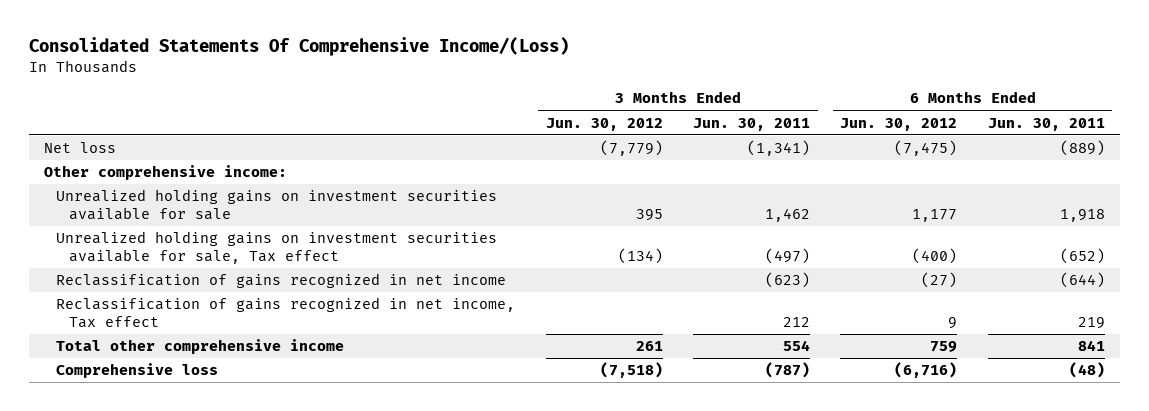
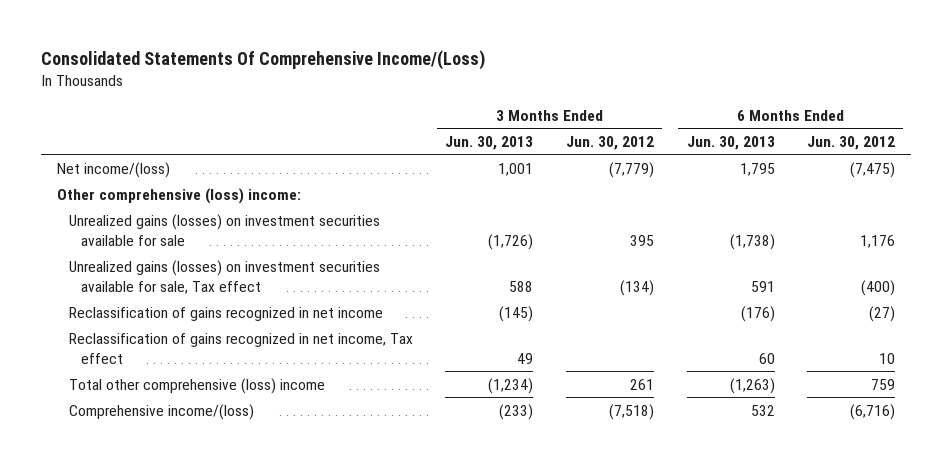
- | 3 Months Ended Jun. 30, 2012 | 3 Months Ended Jun. 30, 2011 | 6 Months Ended Jun. 30, 2012 | 6 Months Ended Jun. 30, 2011
+ | 3 Months Ended Jun. 30, 2013 | 3 Months Ended Jun. 30, 2012 | 6 Months Ended Jun. 30, 2013 | 6 Months Ended Jun. 30, 2012
- Net loss | (7,779) | (1,341) | (7,475) | (889)
- Other comprehensive income:
- Unrealized holding gains on investment securities available for sale | 395 | 1,462 | 1,177 | 1,918
- Unrealized holding gains on investment securities available for sale, Tax effect | (134) | (497) | (400) | (652)
+ Net income/(loss) | 1,001 | (7,779) | 1,795 | (7,475)
+ Other comprehensive (loss) income:
+ Unrealized gains (losses) on investment securities available for sale | (1,726) | 395 | (1,738) | 1,176
+ Unrealized gains (losses) on investment securities available for sale, Tax effect | 588 | (134) | 591 | (400)
- Reclassification of gains recognized in net income, Tax effect | | 212 | 9 | 219
- Total other comprehensive income | 261 | 554 | 759 | 841
- Comprehensive loss | (7,518) | (787) | (6,716) | (48)
+ Reclassification of gains recognized in net income, Tax effect | 49 | | 60 | 10
+ Total other comprehensive (loss) income | (1,234) | 261 | (1,263) | 759
+ Comprehensive income/(loss) | (233) | (7,518) | 532 | (6,716)

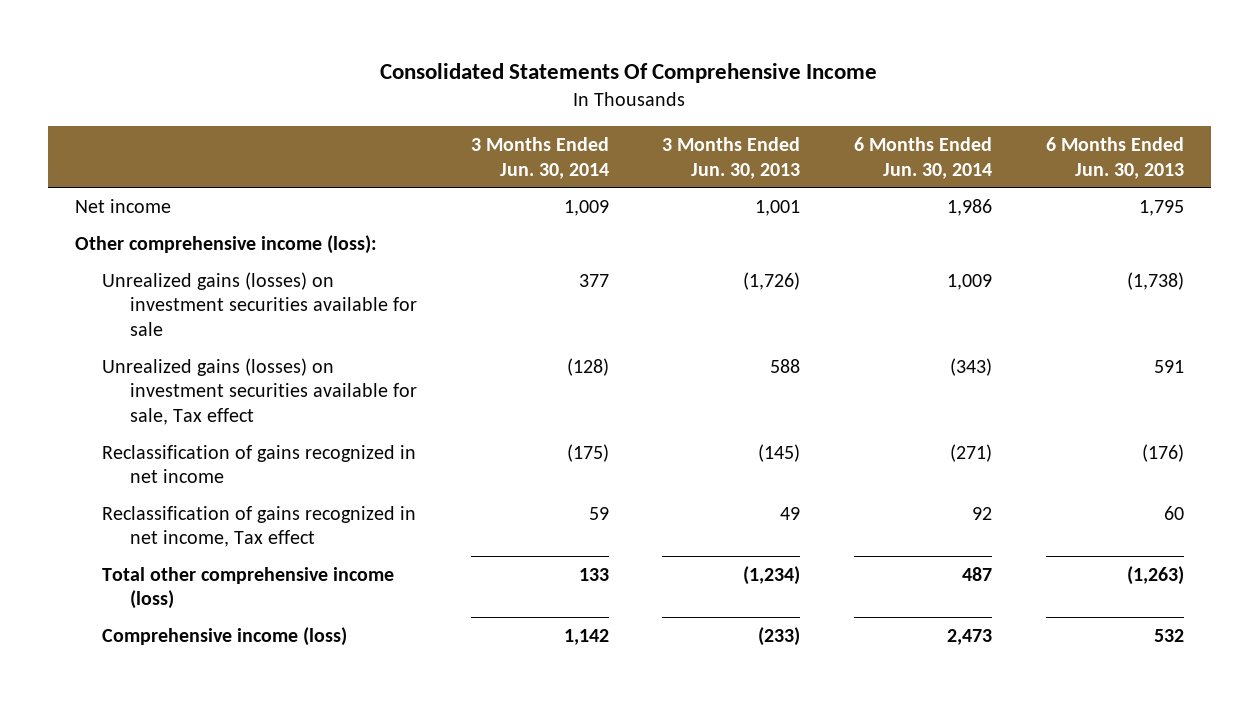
- Consolidated Statements Of Comprehensive Income/(Loss)
+ Consolidated Statements Of Comprehensive Income
- | 3 Months Ended Jun. 30, 2013 | 3 Months Ended Jun. 30, 2012 | 6 Months Ended Jun. 30, 2013 | 6 Months Ended Jun. 30, 2012
+ | 3 Months Ended Jun. 30, 2014 | 3 Months Ended Jun. 30, 2013 | 6 Months Ended Jun. 30, 2014 | 6 Months Ended Jun. 30, 2013
- Net income/(loss) | 1,001 | (7,779) | 1,795 | (7,475)
- Other comprehensive (loss) income:
+ Net income | 1,009 | 1,001 | 1,986 | 1,795
+ Other comprehensive income (loss):
- Total other comprehensive (loss) income | (1,234) | 261 | (1,263) | 759
- Comprehensive income/(loss) | (233) | (7,518) | 532 | (6,716)
+ Total other comprehensive income (loss) | 133 | (1,234) | 487 | (1,263)
+ Comprehensive income (loss) | 1,142 | (233) | 2,473 | 532

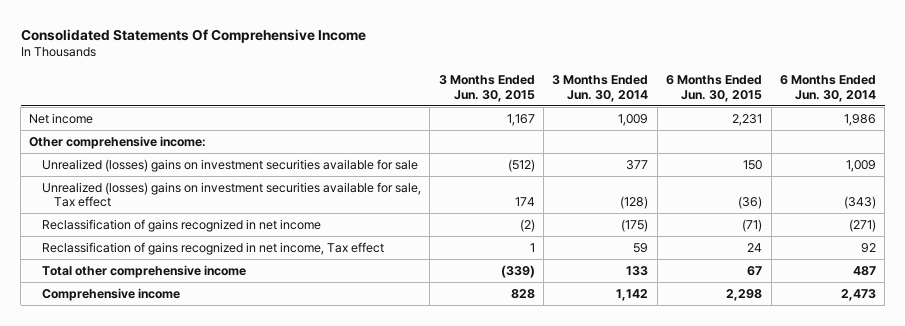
- | 3 Months Ended Jun. 30, 2014 | 3 Months Ended Jun. 30, 2013 | 6 Months Ended Jun. 30, 2014 | 6 Months Ended Jun. 30, 2013
+ | 3 Months Ended Jun. 30, 2015 | 3 Months Ended Jun. 30, 2014 | 6 Months Ended Jun. 30, 2015 | 6 Months Ended Jun. 30, 2014
- Other comprehensive income (loss):
- Unrealized gains (losses) on investment securities available for sale | 377 | (1,726) | 1,009 | (1,738)
- Unrealized gains (losses) on investment securities available for sale, Tax effect | (128) | 588 | (343) | 591
+ Other comprehensive income:
+ Unrealized (losses) gains on investment securities available for sale | (512) | 377 | 150 | 1,009
+ Unrealized (losses) gains on investment securities available for sale, Tax effect | 174 | (128) | (36) | (343)
- Total other comprehensive income (loss) | 133 | (1,234) | 487 | (1,263)
- Comprehensive income (loss) | 1,142 | (233) | 2,473 | 532
+ Total other comprehensive income | (339) | 133 | 67 | 487
+ Comprehensive income | 828 | 1,142 | 2,298 | 2,473

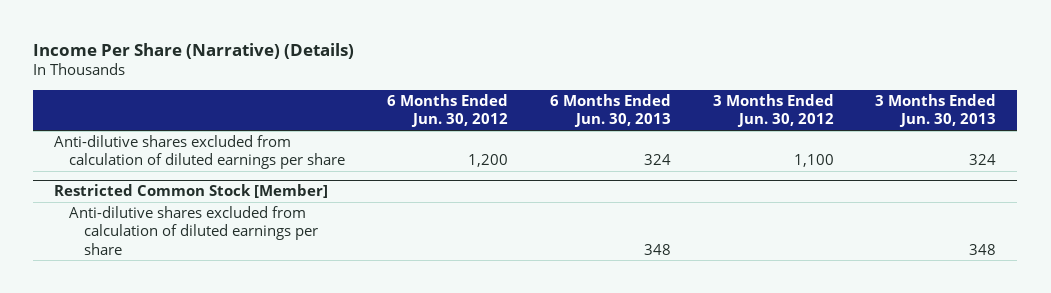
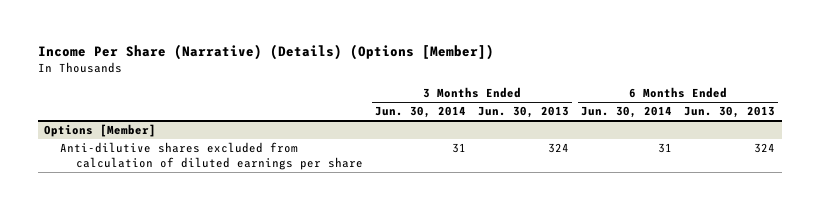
- Income Per Share (Narrative) (Details)
+ Income Per Share (Narrative) (Details) (Options [Member])
- | 6 Months Ended Jun. 30, 2012 | 6 Months Ended Jun. 30, 2013 | 3 Months Ended Jun. 30, 2012 | 3 Months Ended Jun. 30, 2013
+ | 3 Months Ended Jun. 30, 2014 | 3 Months Ended Jun. 30, 2013 | 6 Months Ended Jun. 30, 2014 | 6 Months Ended Jun. 30, 2013
+ Options [Member]
- Restricted Common Stock [Member]
- Anti-dilutive shares excluded from calculation of diluted earnings per share | | 348 | | 348

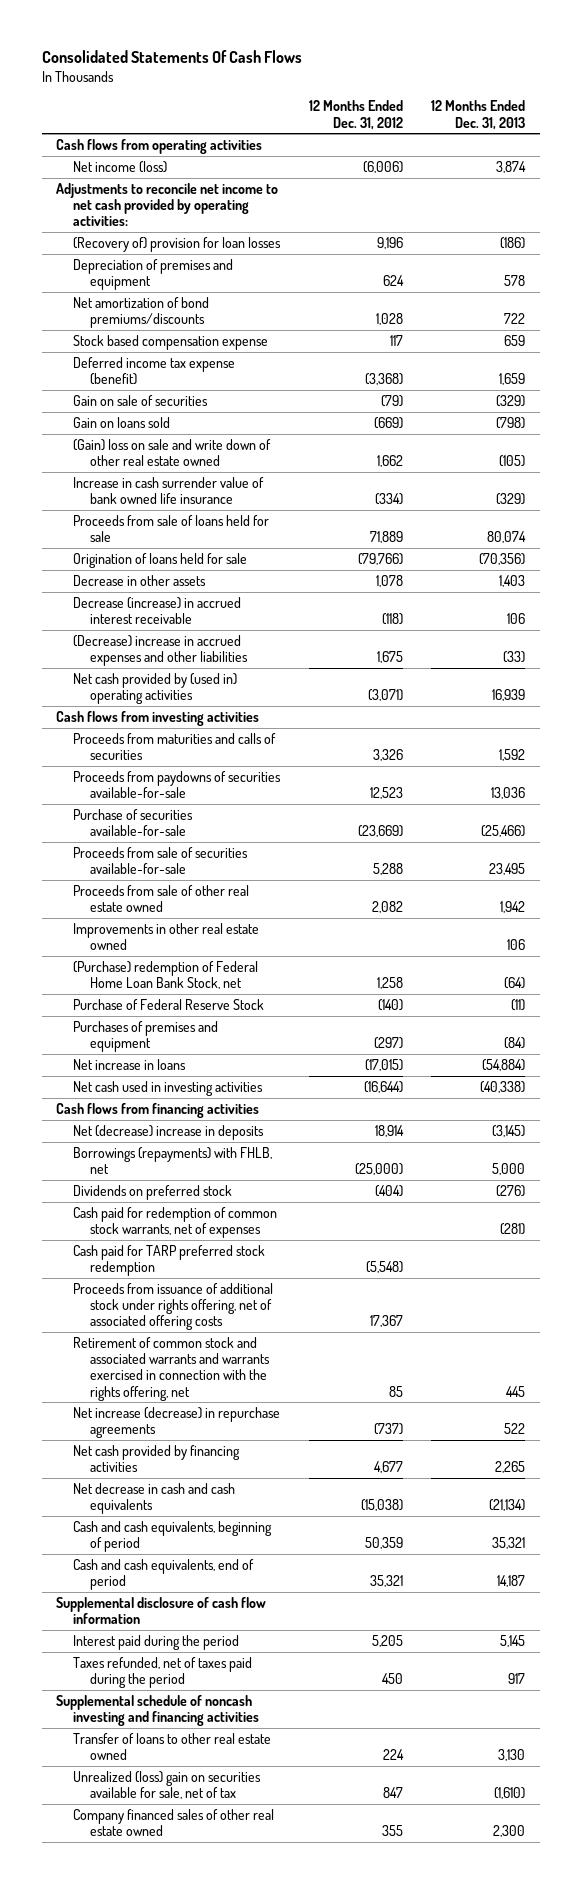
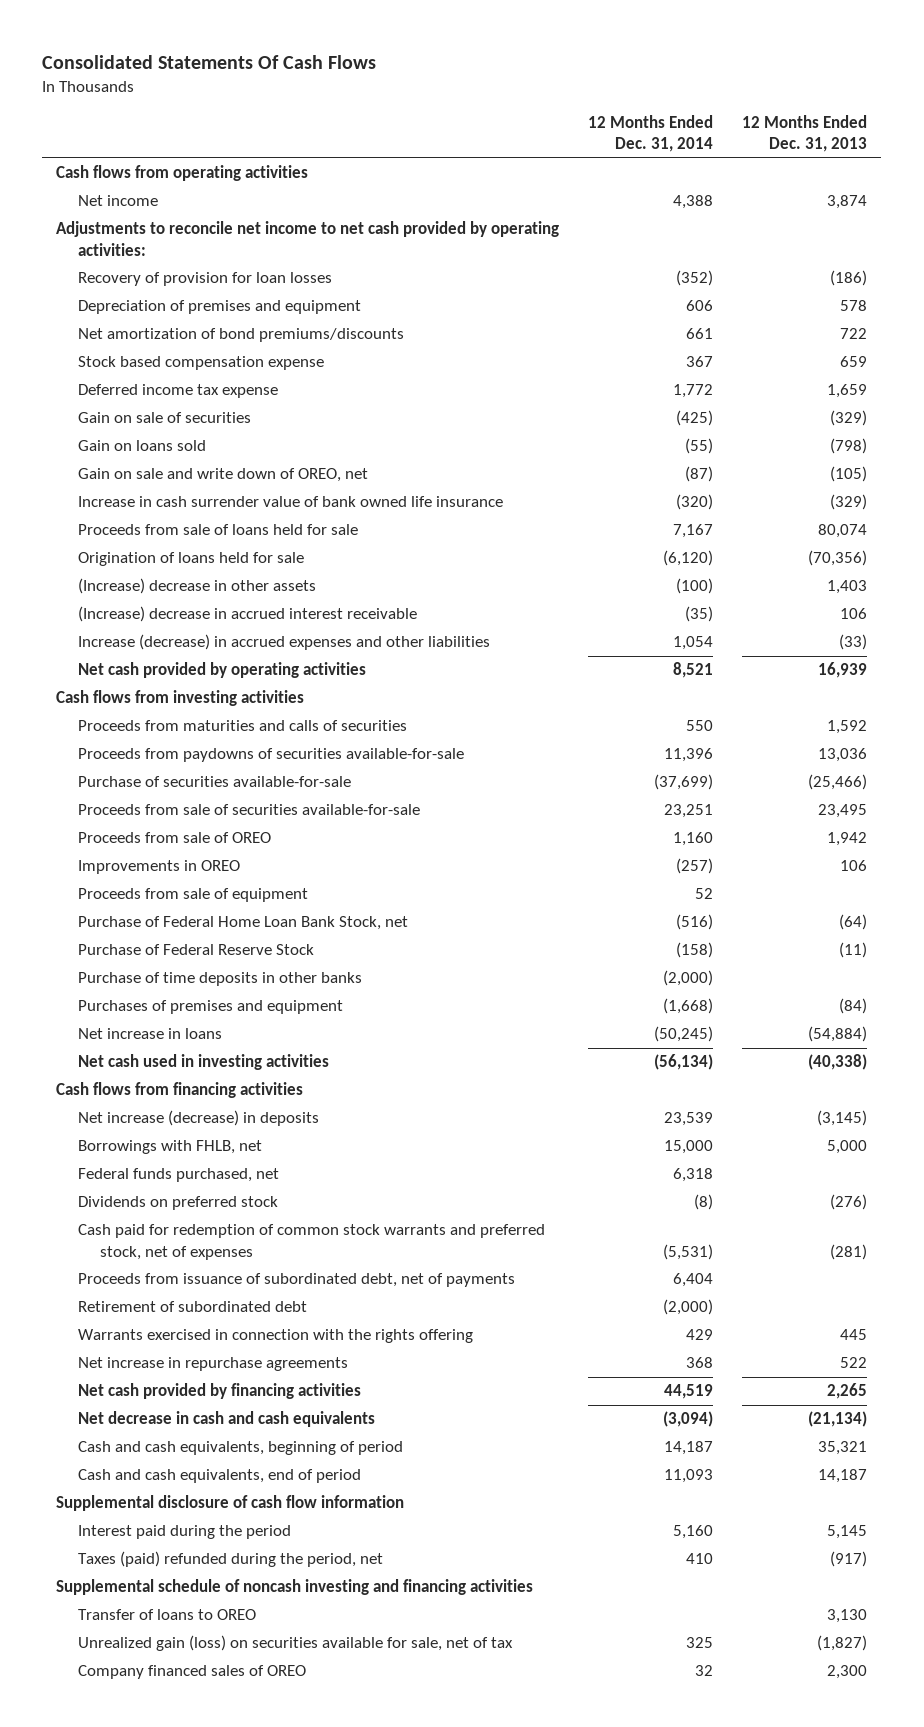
- | 12 Months Ended Dec. 31, 2012 | 12 Months Ended Dec. 31, 2013
+ | 12 Months Ended Dec. 31, 2014 | 12 Months Ended Dec. 31, 2013
- Net income (loss) | (6,006) | 3,874
+ Net income | 4,388 | 3,874
- (Recovery of) provision for loan losses | 9,196 | (186)
+ Recovery of provision for loan losses | (352) | (186)
- Deferred income tax expense (benefit) | (3,368) | 1,659
+ Deferred income tax expense | 1,772 | 1,659
- (Gain) loss on sale and write down of other real estate owned | 1,662 | (105)
+ Gain on sale and write down of OREO, net | (87) | (105)
- Decrease in other assets | 1,078 | 1,403
- Decrease (increase) in accrued interest receivable | (118) | 106
- (Decrease) increase in accrued expenses and other liabilities | 1,675 | (33)
- Net cash provided by (used in) operating activities | (3,071) | 16,939
+ (Increase) decrease in other assets | (100) | 1,403
+ (Increase) decrease in accrued interest receivable | (35) | 106
+ Increase (decrease) in accrued expenses and other liabilities | 1,054 | (33)
+ Net cash provided by operating activities | 8,521 | 16,939
- Proceeds from sale of other real estate owned | 2,082 | 1,942
- Improvements in other real estate owned | | 106
- (Purchase) redemption of Federal Home Loan Bank Stock, net | 1,258 | (64)
+ Proceeds from sale of OREO | 1,160 | 1,942
+ Improvements in OREO | (257) | 106
+ Proceeds from sale of equipment | 52 |
+ Purchase of Federal Home Loan Bank Stock, net | (516) | (64)
+ Purchase of time deposits in other banks | (2,000) |
- Net (decrease) increase in deposits | 18,914 | (3,145)
- Borrowings (repayments) with FHLB, net | (25,000) | 5,000
+ Net increase (decrease) in deposits | 23,539 | (3,145)
+ Borrowings with FHLB, net | 15,000 | 5,000
+ Federal funds purchased, net | 6,318 |
- Cash paid for redemption of common stock warrants, net of expenses | | (281)
- Cash paid for TARP preferred stock redemption | (5,548) |
- Proceeds from issuance of additional stock under rights offering, net of associated offering costs | 17,367 |
- Retirement of common stock and associated warrants and warrants exercised in connection with the rights offering, net | 85 | 445
- Net increase (decrease) in repurchase agreements | (737) | 522
+ Cash paid for redemption of common stock warrants and preferred stock, net of expenses | (5,531) | (281)
+ Proceeds from issuance of subordinated debt, net of payments | 6,404 |
+ Retirement of subordinated debt | (2,000) |
+ Warrants exercised in connection with the rights offering | 429 | 445
+ Net increase in repurchase agreements | 368 | 522
- Taxes refunded, net of taxes paid during the period | 450 | 917
+ Taxes (paid) refunded during the period, net | 410 | (917)
- Transfer of loans to other real estate owned | 224 | 3,130
- Unrealized (loss) gain on securities available for sale, net of tax | 847 | (1,610)
- Company financed sales of other real estate owned | 355 | 2,300
+ Transfer of loans to OREO | | 3,130
+ Unrealized gain (loss) on securities available for sale, net of tax | 325 | (1,827)
+ Company financed sales of OREO | 32 | 2,300

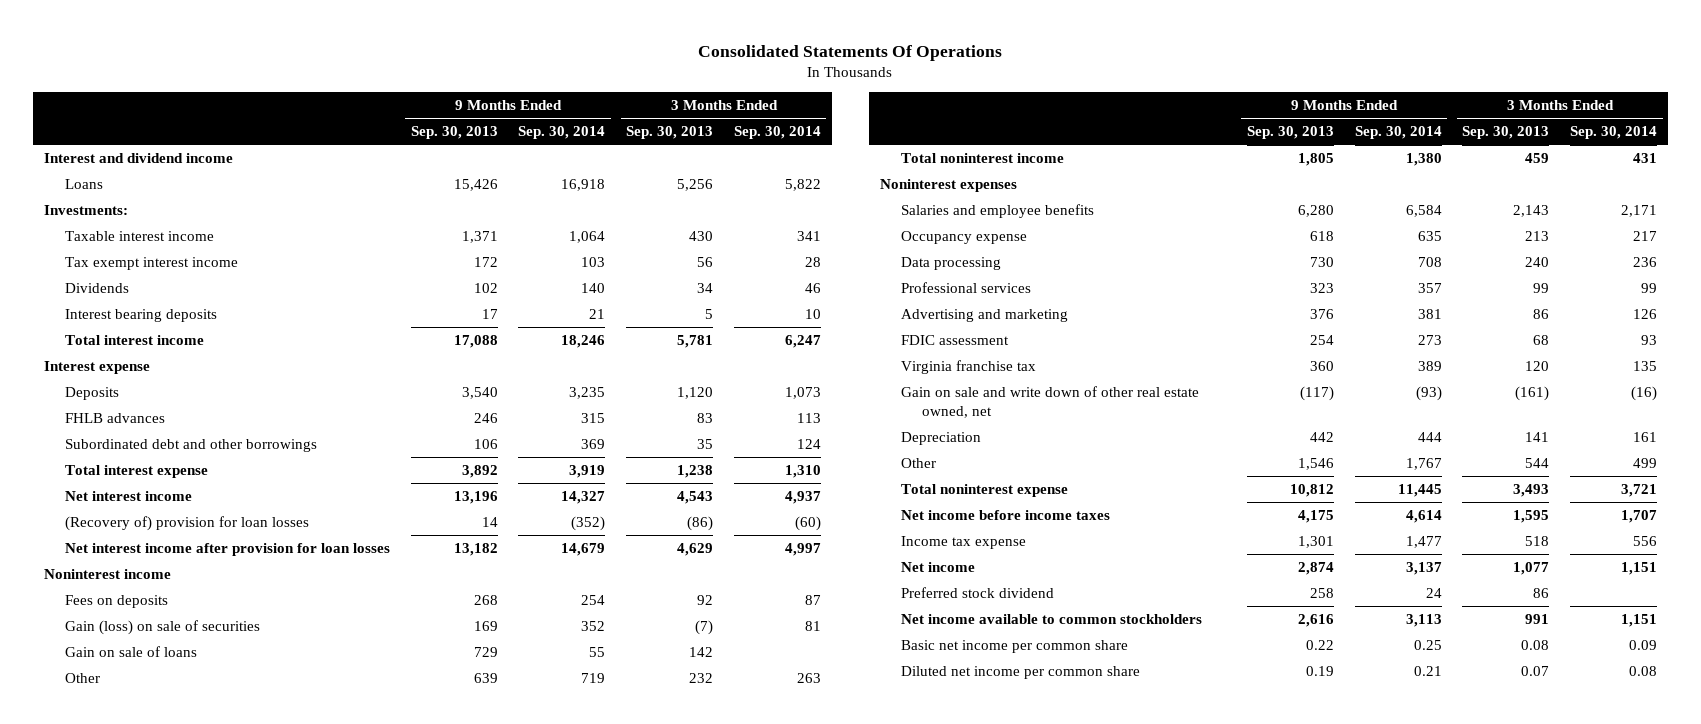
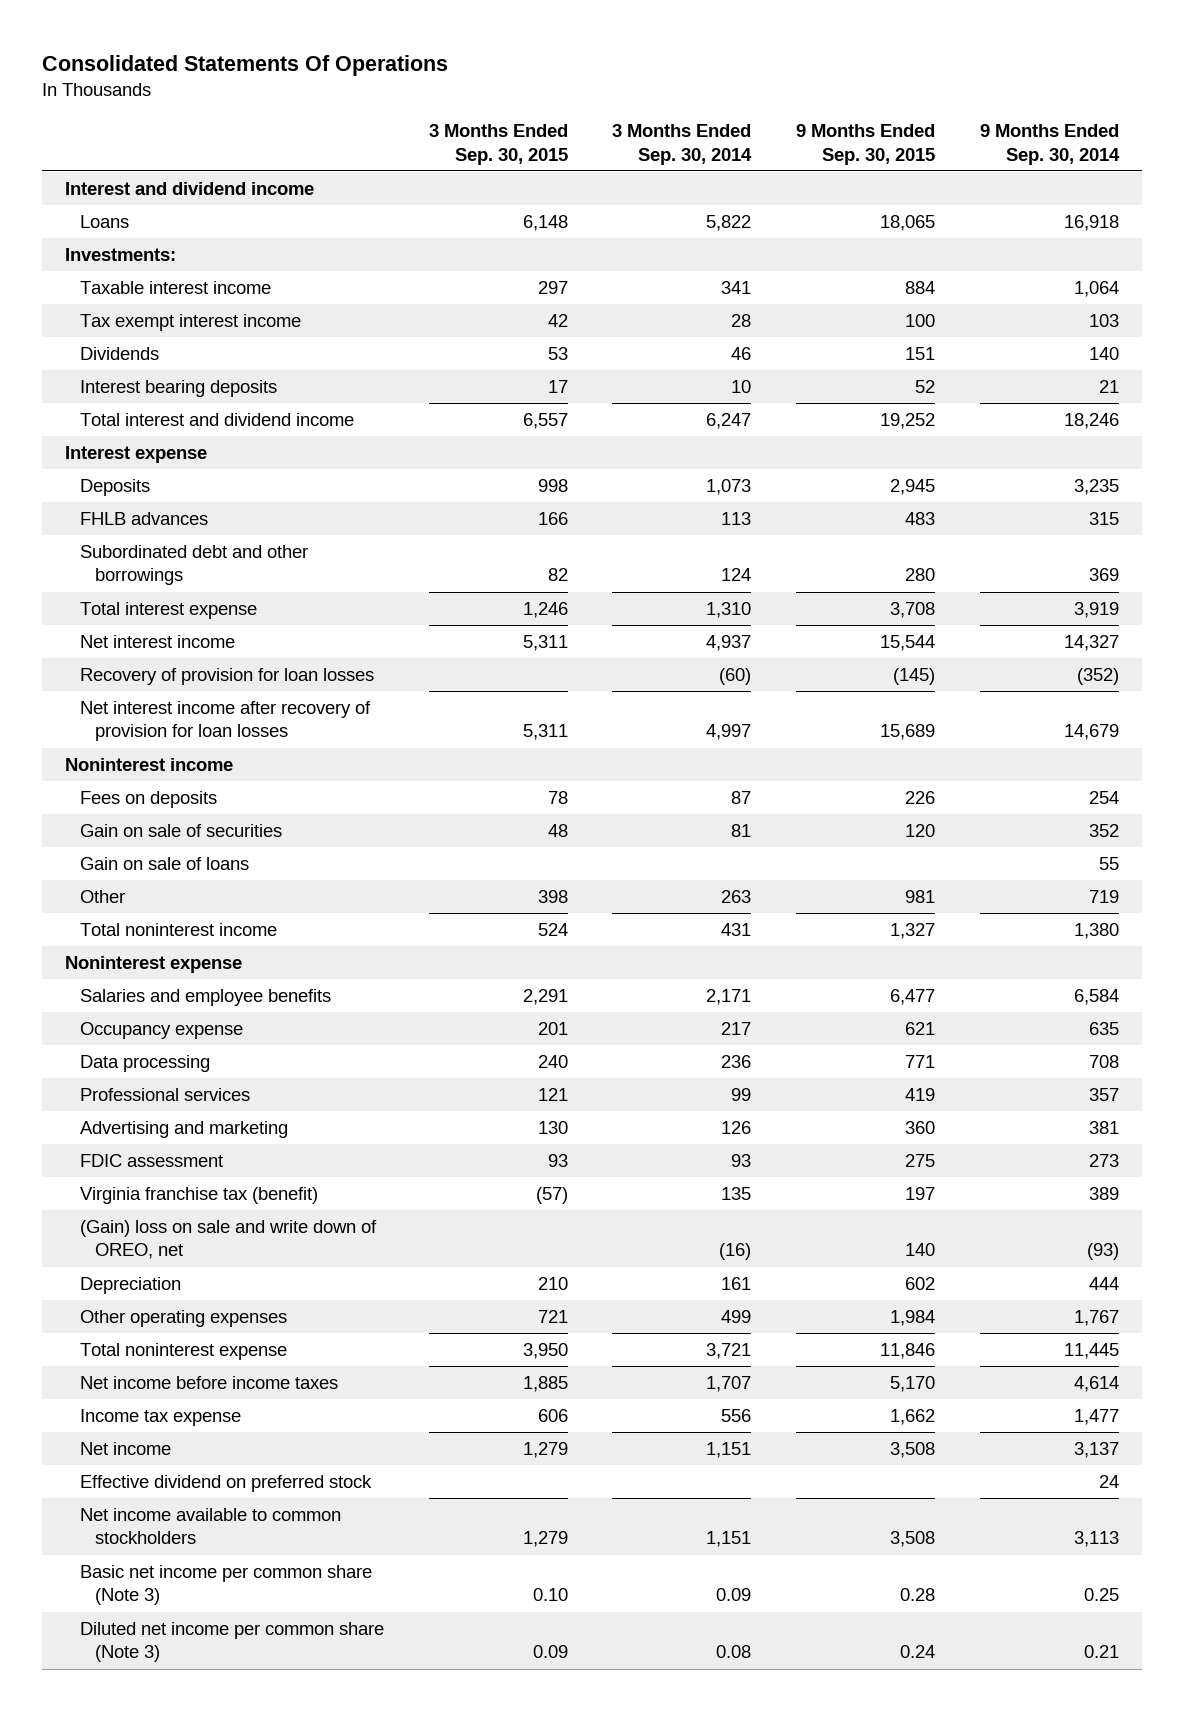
- | 9 Months Ended Sep. 30, 2013 | 9 Months Ended Sep. 30, 2014 | 3 Months Ended Sep. 30, 2013 | 3 Months Ended Sep. 30, 2014
+ | 3 Months Ended Sep. 30, 2015 | 3 Months Ended Sep. 30, 2014 | 9 Months Ended Sep. 30, 2015 | 9 Months Ended Sep. 30, 2014
- Total interest income | 17,088 | 18,246 | 5,781 | 6,247
+ Total interest and dividend income | 6,557 | 6,247 | 19,252 | 18,246
- (Recovery of) provision for loan losses | 14 | (352) | (86) | (60)
- Net interest income after provision for loan losses | 13,182 | 14,679 | 4,629 | 4,997
+ Recovery of provision for loan losses | | (60) | (145) | (352)
+ Net interest income after recovery of provision for loan losses | 5,311 | 4,997 | 15,689 | 14,679
- Gain (loss) on sale of securities | 169 | 352 | (7) | 81
+ Gain on sale of securities | 48 | 81 | 120 | 352
- Noninterest expenses
+ Noninterest expense
- Virginia franchise tax | 360 | 389 | 120 | 135
- Gain on sale and write down of other real estate owned, net | (117) | (93) | (161) | (16)
+ Virginia franchise tax (benefit) | (57) | 135 | 197 | 389
+ (Gain) loss on sale and write down of OREO, net | | (16) | 140 | (93)
- Other | 1,546 | 1,767 | 544 | 499
+ Other operating expenses | 721 | 499 | 1,984 | 1,767
- Preferred stock dividend | 258 | 24 | 86 |
+ Effective dividend on preferred stock | | | | 24
- Basic net income per common share | 0.22 | 0.25 | 0.08 | 0.09
- Diluted net income per common share | 0.19 | 0.21 | 0.07 | 0.08
+ Basic net income per common share (Note 3) | 0.10 | 0.09 | 0.28 | 0.25
+ Diluted net income per common share (Note 3) | 0.09 | 0.08 | 0.24 | 0.21

